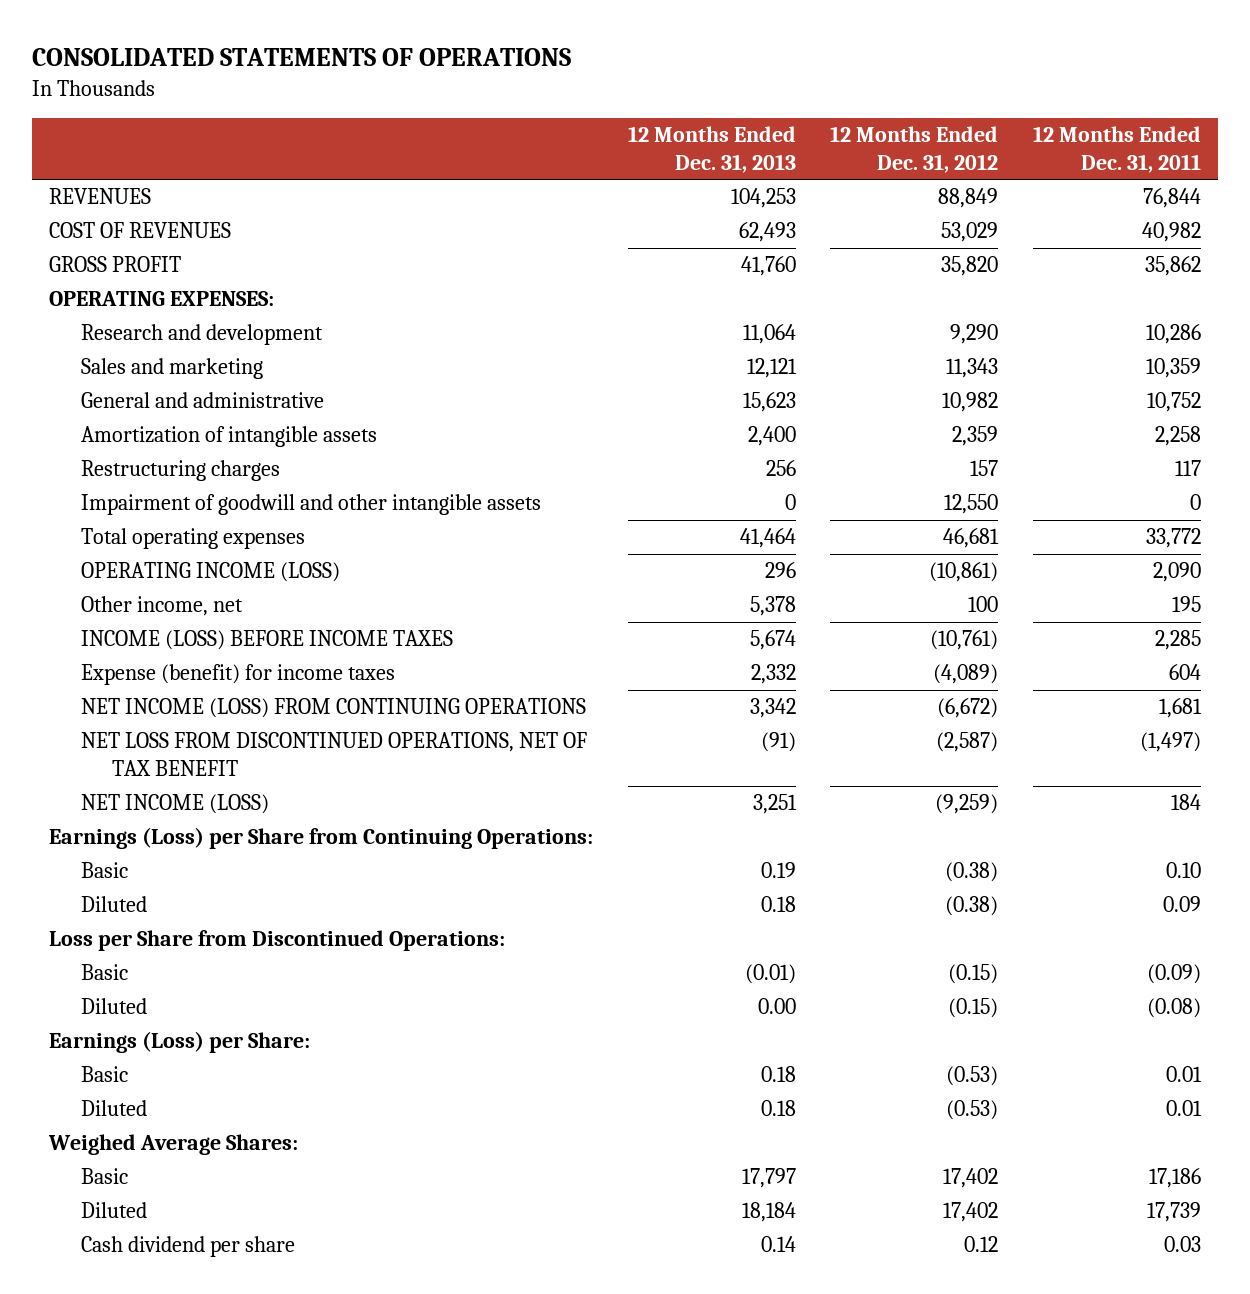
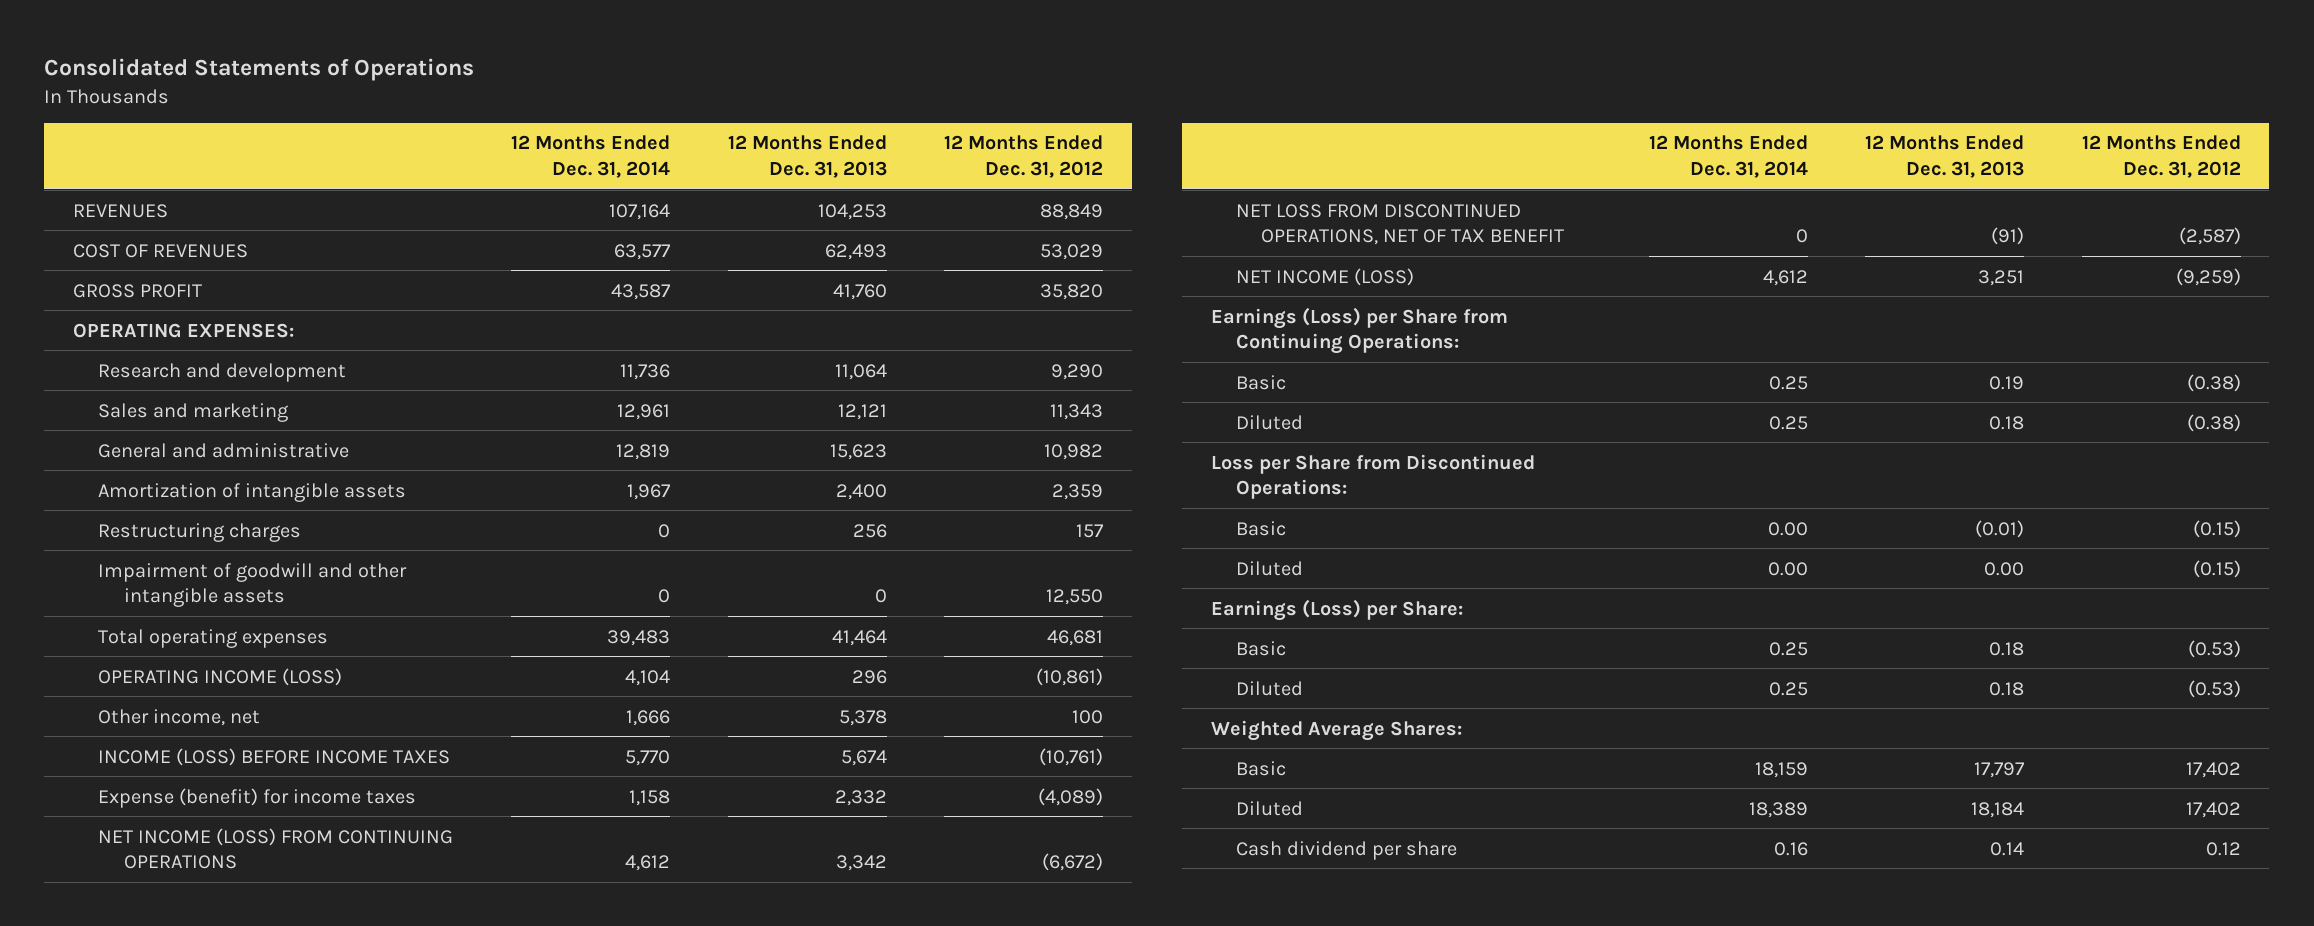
- CONSOLIDATED STATEMENTS OF OPERATIONS
+ Consolidated Statements of Operations
- | 12 Months Ended Dec. 31, 2013 | 12 Months Ended Dec. 31, 2012 | 12 Months Ended Dec. 31, 2011
+ | 12 Months Ended Dec. 31, 2014 | 12 Months Ended Dec. 31, 2013 | 12 Months Ended Dec. 31, 2012
- Weighed Average Shares:
+ Weighted Average Shares:

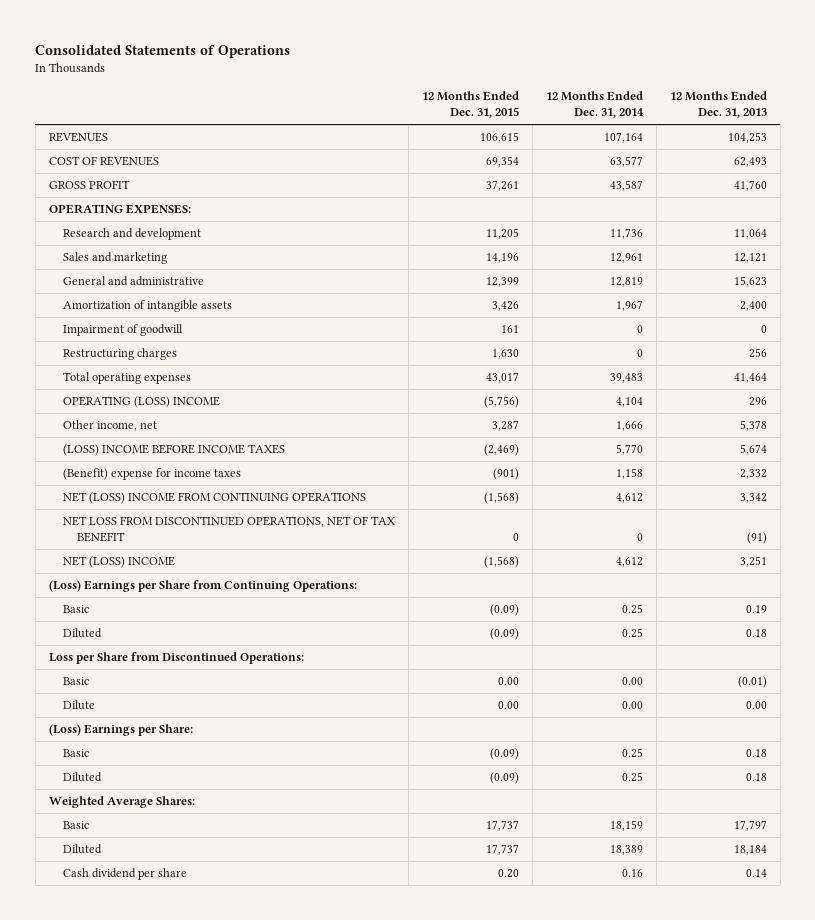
- | 12 Months Ended Dec. 31, 2014 | 12 Months Ended Dec. 31, 2013 | 12 Months Ended Dec. 31, 2012
+ | 12 Months Ended Dec. 31, 2015 | 12 Months Ended Dec. 31, 2014 | 12 Months Ended Dec. 31, 2013
+ Impairment of goodwill | 161 | 0 | 0
- Impairment of goodwill and other intangible assets | 0 | 0 | 12,550
- OPERATING INCOME (LOSS) | 4,104 | 296 | (10,861)
+ OPERATING (LOSS) INCOME | (5,756) | 4,104 | 296
- INCOME (LOSS) BEFORE INCOME TAXES | 5,770 | 5,674 | (10,761)
- Expense (benefit) for income taxes | 1,158 | 2,332 | (4,089)
- NET INCOME (LOSS) FROM CONTINUING OPERATIONS | 4,612 | 3,342 | (6,672)
+ (LOSS) INCOME BEFORE INCOME TAXES | (2,469) | 5,770 | 5,674
+ (Benefit) expense for income taxes | (901) | 1,158 | 2,332
+ NET (LOSS) INCOME FROM CONTINUING OPERATIONS | (1,568) | 4,612 | 3,342
- NET INCOME (LOSS) | 4,612 | 3,251 | (9,259)
- Earnings (Loss) per Share from Continuing Operations:
+ NET (LOSS) INCOME | (1,568) | 4,612 | 3,251
+ (Loss) Earnings per Share from Continuing Operations:
- Diluted | 0.00 | 0.00 | (0.15)
- Earnings (Loss) per Share:
+ Dilute | 0.00 | 0.00 | 0.00
+ (Loss) Earnings per Share:

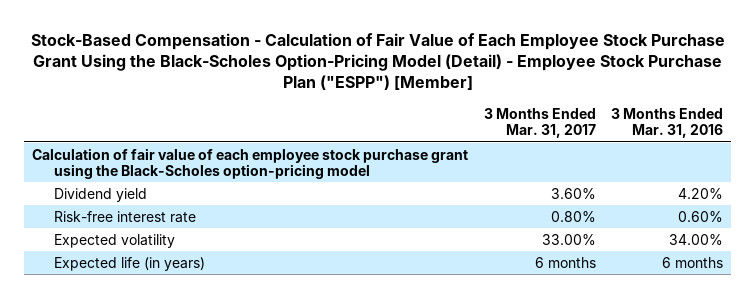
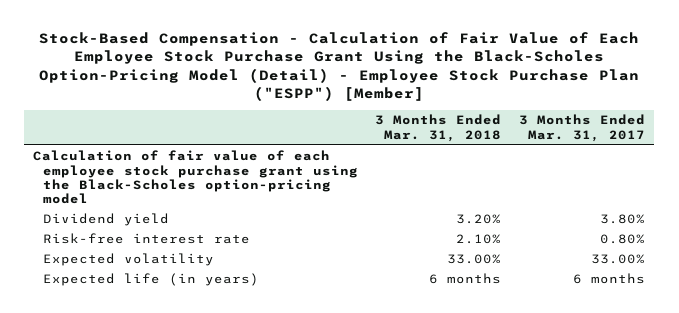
- | 3 Months Ended Mar. 31, 2017 | 3 Months Ended Mar. 31, 2016
+ | 3 Months Ended Mar. 31, 2018 | 3 Months Ended Mar. 31, 2017
- Dividend yield | 3.60% | 4.20%
+ Dividend yield | 3.20% | 3.80%

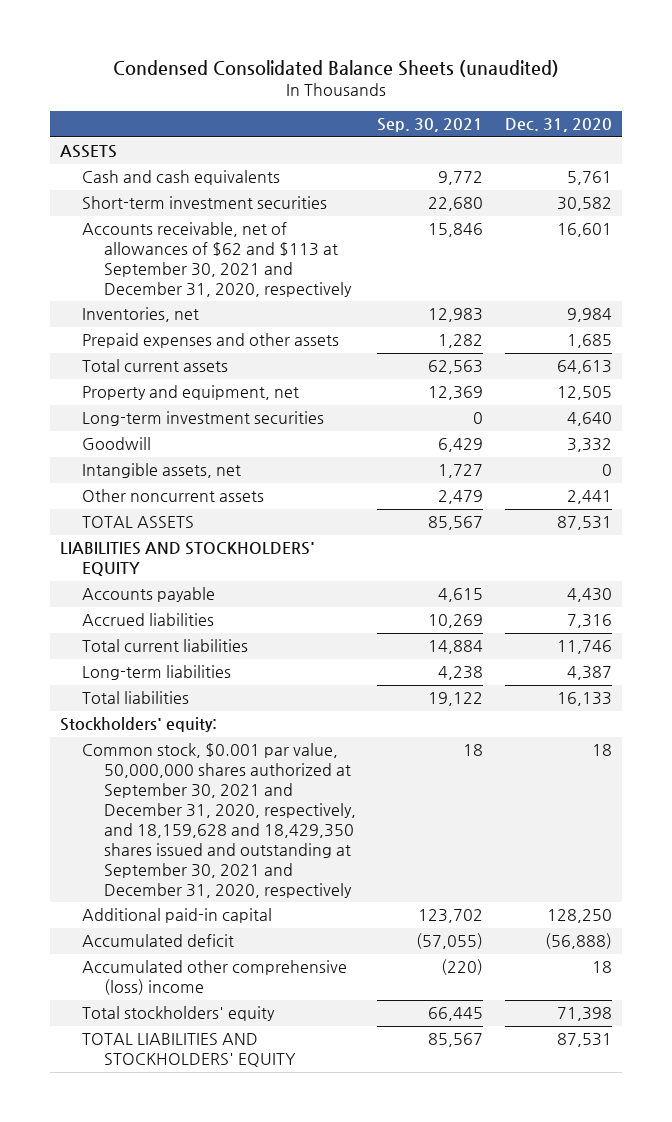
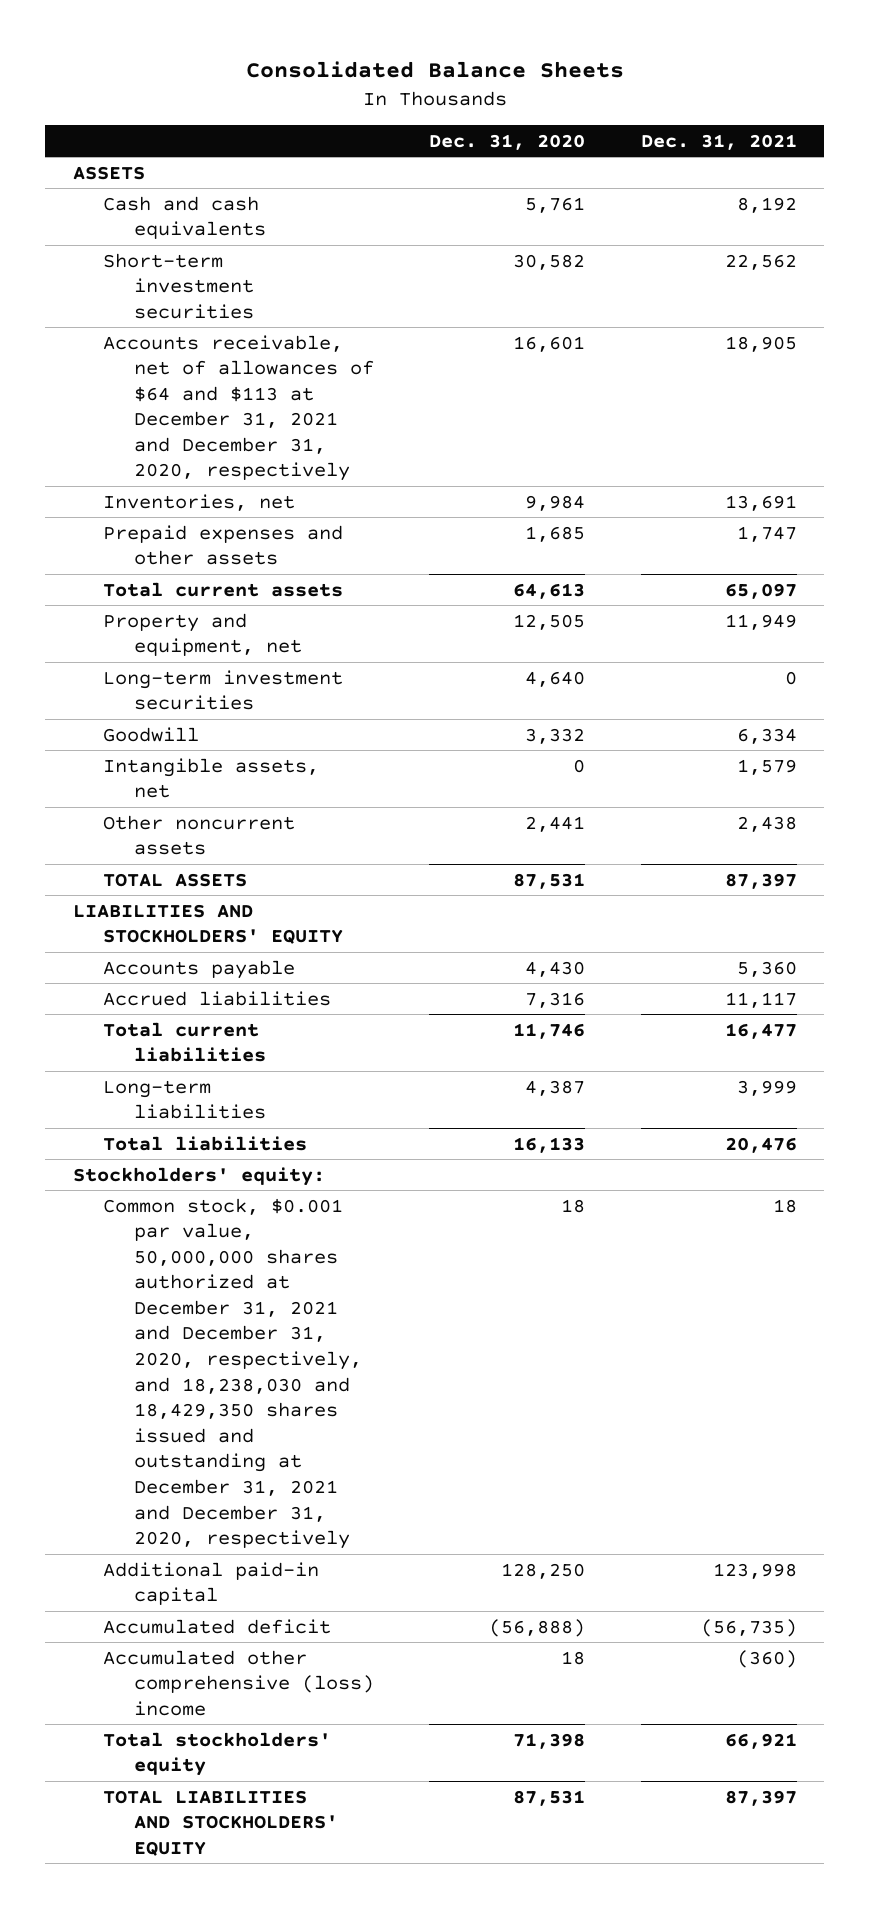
- Condensed Consolidated Balance Sheets (unaudited)
+ Consolidated Balance Sheets
- | Sep. 30, 2021 | Dec. 31, 2020
+ | Dec. 31, 2020 | Dec. 31, 2021
- Accounts receivable, net of allowances of $62 and $113 at September 30, 2021 and December 31, 2020, respectively | 15,846 | 16,601
+ Accounts receivable, net of allowances of $64 and $113 at December 31, 2021 and December 31, 2020, respectively | 16,601 | 18,905
- Common stock, $0.001 par value, 50,000,000 shares authorized at September 30, 2021 and December 31, 2020, respectively, and 18,159,628 and 18,429,350 shares issued and outstanding at September 30, 2021 and December 31, 2020, respectively | 18 | 18
+ Common stock, $0.001 par value, 50,000,000 shares authorized at December 31, 2021 and December 31, 2020, respectively, and 18,238,030 and 18,429,350 shares issued and outstanding at December 31, 2021 and December 31, 2020, respectively | 18 | 18

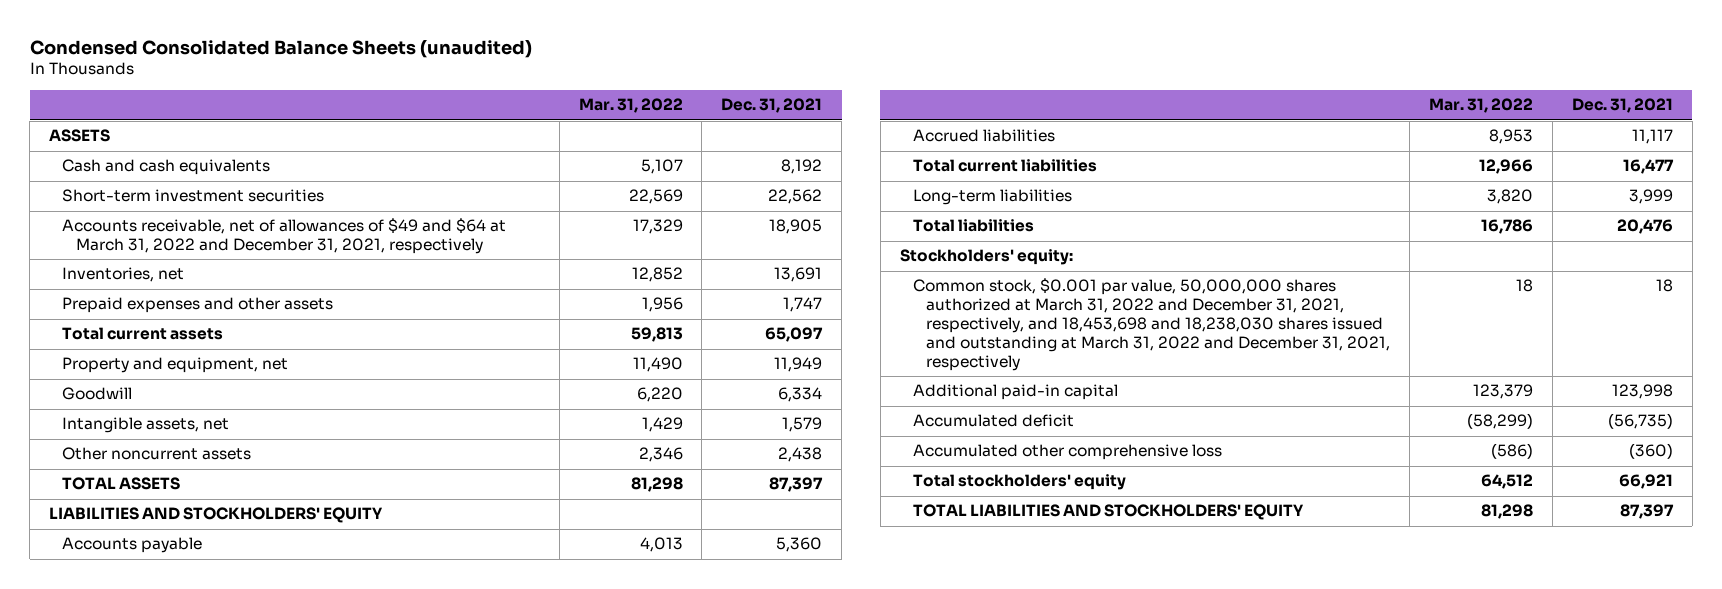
- Consolidated Balance Sheets
+ Condensed Consolidated Balance Sheets (unaudited)
- | Dec. 31, 2020 | Dec. 31, 2021
+ | Mar. 31, 2022 | Dec. 31, 2021
- Accounts receivable, net of allowances of $64 and $113 at December 31, 2021 and December 31, 2020, respectively | 16,601 | 18,905
+ Accounts receivable, net of allowances of $49 and $64 at March 31, 2022 and December 31, 2021, respectively | 17,329 | 18,905
- Long-term investment securities | 4,640 | 0
- Common stock, $0.001 par value, 50,000,000 shares authorized at December 31, 2021 and December 31, 2020, respectively, and 18,238,030 and 18,429,350 shares issued and outstanding at December 31, 2021 and December 31, 2020, respectively | 18 | 18
+ Common stock, $0.001 par value, 50,000,000 shares authorized at March 31, 2022 and December 31, 2021, respectively, and 18,453,698 and 18,238,030 shares issued and outstanding at March 31, 2022 and December 31, 2021, respectively | 18 | 18
- Accumulated other comprehensive (loss) income | 18 | (360)
+ Accumulated other comprehensive loss | (586) | (360)

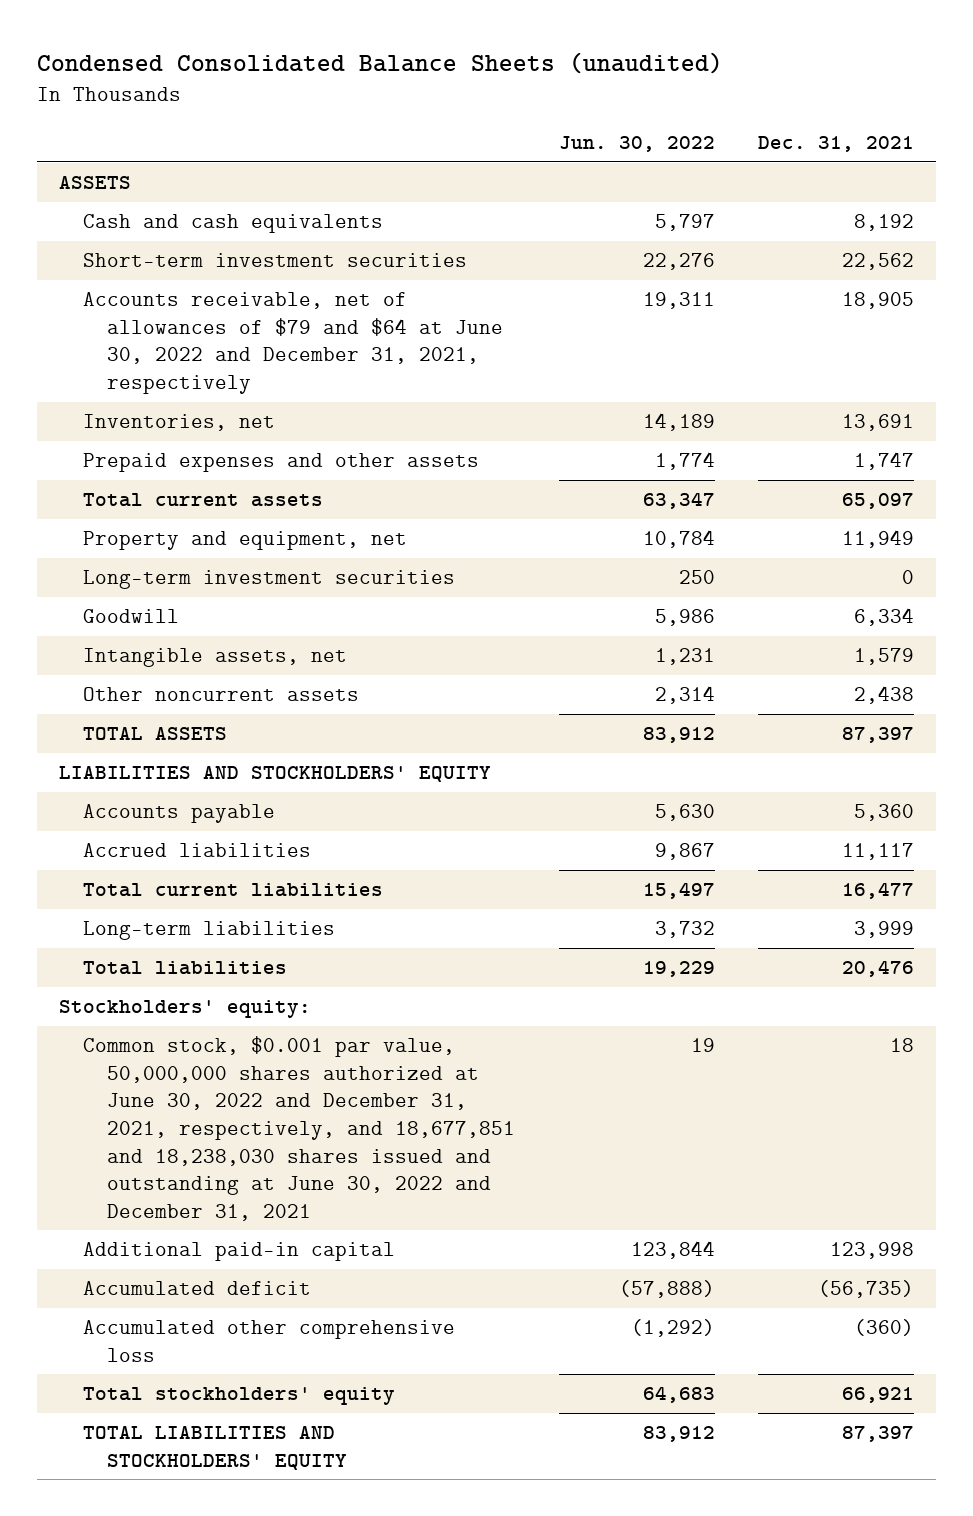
- | Mar. 31, 2022 | Dec. 31, 2021
+ | Jun. 30, 2022 | Dec. 31, 2021
- Accounts receivable, net of allowances of $49 and $64 at March 31, 2022 and December 31, 2021, respectively | 17,329 | 18,905
+ Accounts receivable, net of allowances of $79 and $64 at June 30, 2022 and December 31, 2021, respectively | 19,311 | 18,905
+ Long-term investment securities | 250 | 0
- Common stock, $0.001 par value, 50,000,000 shares authorized at March 31, 2022 and December 31, 2021, respectively, and 18,453,698 and 18,238,030 shares issued and outstanding at March 31, 2022 and December 31, 2021, respectively | 18 | 18
+ Common stock, $0.001 par value, 50,000,000 shares authorized at June 30, 2022 and December 31, 2021, respectively, and 18,677,851 and 18,238,030 shares issued and outstanding at June 30, 2022 and December 31, 2021 | 19 | 18

